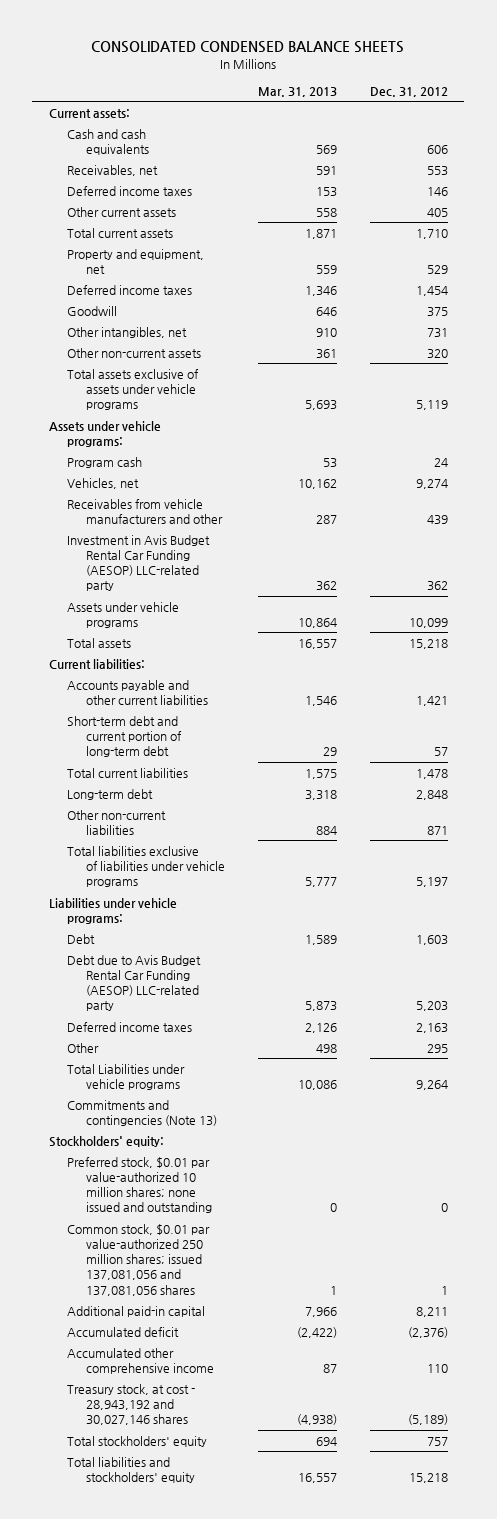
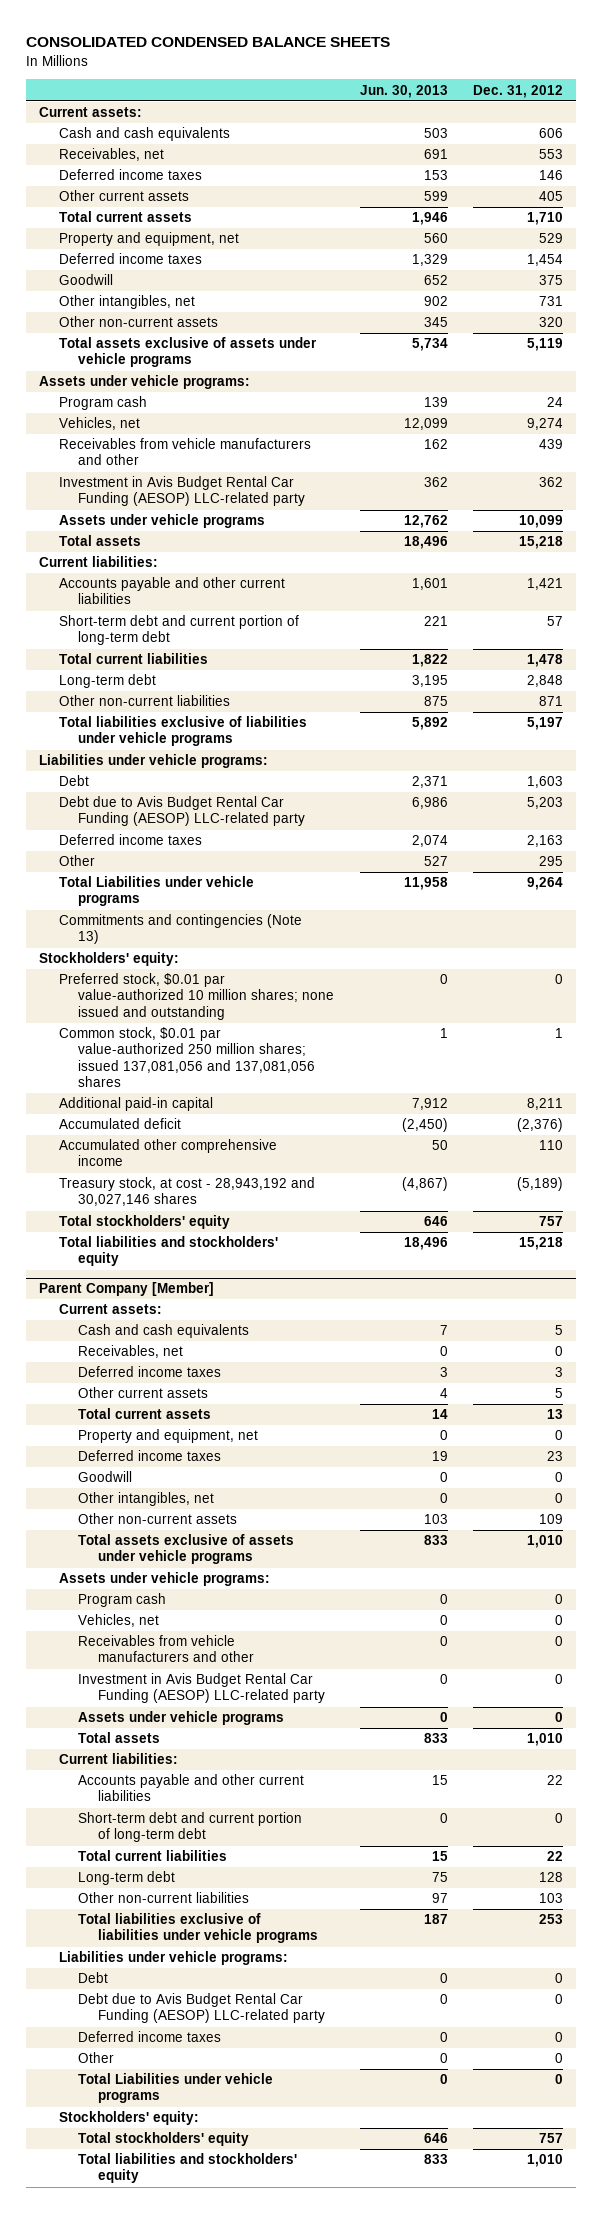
- | Mar. 31, 2013 | Dec. 31, 2012
+ | Jun. 30, 2013 | Dec. 31, 2012
+ Parent Company [Member]
+ Current assets:
+ Cash and cash equivalents | 7 | 5
+ Receivables, net | 0 | 0
+ Deferred income taxes | 3 | 3
+ Other current assets | 4 | 5
+ Total current assets | 14 | 13
+ Property and equipment, net | 0 | 0
+ Deferred income taxes | 19 | 23
+ Goodwill | 0 | 0
+ Other intangibles, net | 0 | 0
+ Other non-current assets | 103 | 109
+ Total assets exclusive of assets under vehicle programs | 833 | 1,010
+ Assets under vehicle programs:
+ Program cash | 0 | 0
+ Vehicles, net | 0 | 0
+ Receivables from vehicle manufacturers and other | 0 | 0
+ Investment in Avis Budget Rental Car Funding (AESOP) LLC-related party | 0 | 0
+ Assets under vehicle programs | 0 | 0
+ Total assets | 833 | 1,010
+ Current liabilities:
+ Accounts payable and other current liabilities | 15 | 22
+ Short-term debt and current portion of long-term debt | 0 | 0
+ Total current liabilities | 15 | 22
+ Long-term debt | 75 | 128
+ Other non-current liabilities | 97 | 103
+ Total liabilities exclusive of liabilities under vehicle programs | 187 | 253
+ Liabilities under vehicle programs:
+ Debt | 0 | 0
+ Debt due to Avis Budget Rental Car Funding (AESOP) LLC-related party | 0 | 0
+ Deferred income taxes | 0 | 0
+ Other | 0 | 0
+ Total Liabilities under vehicle programs | 0 | 0
+ Stockholders' equity:
+ Total stockholders' equity | 646 | 757
+ Total liabilities and stockholders' equity | 833 | 1,010

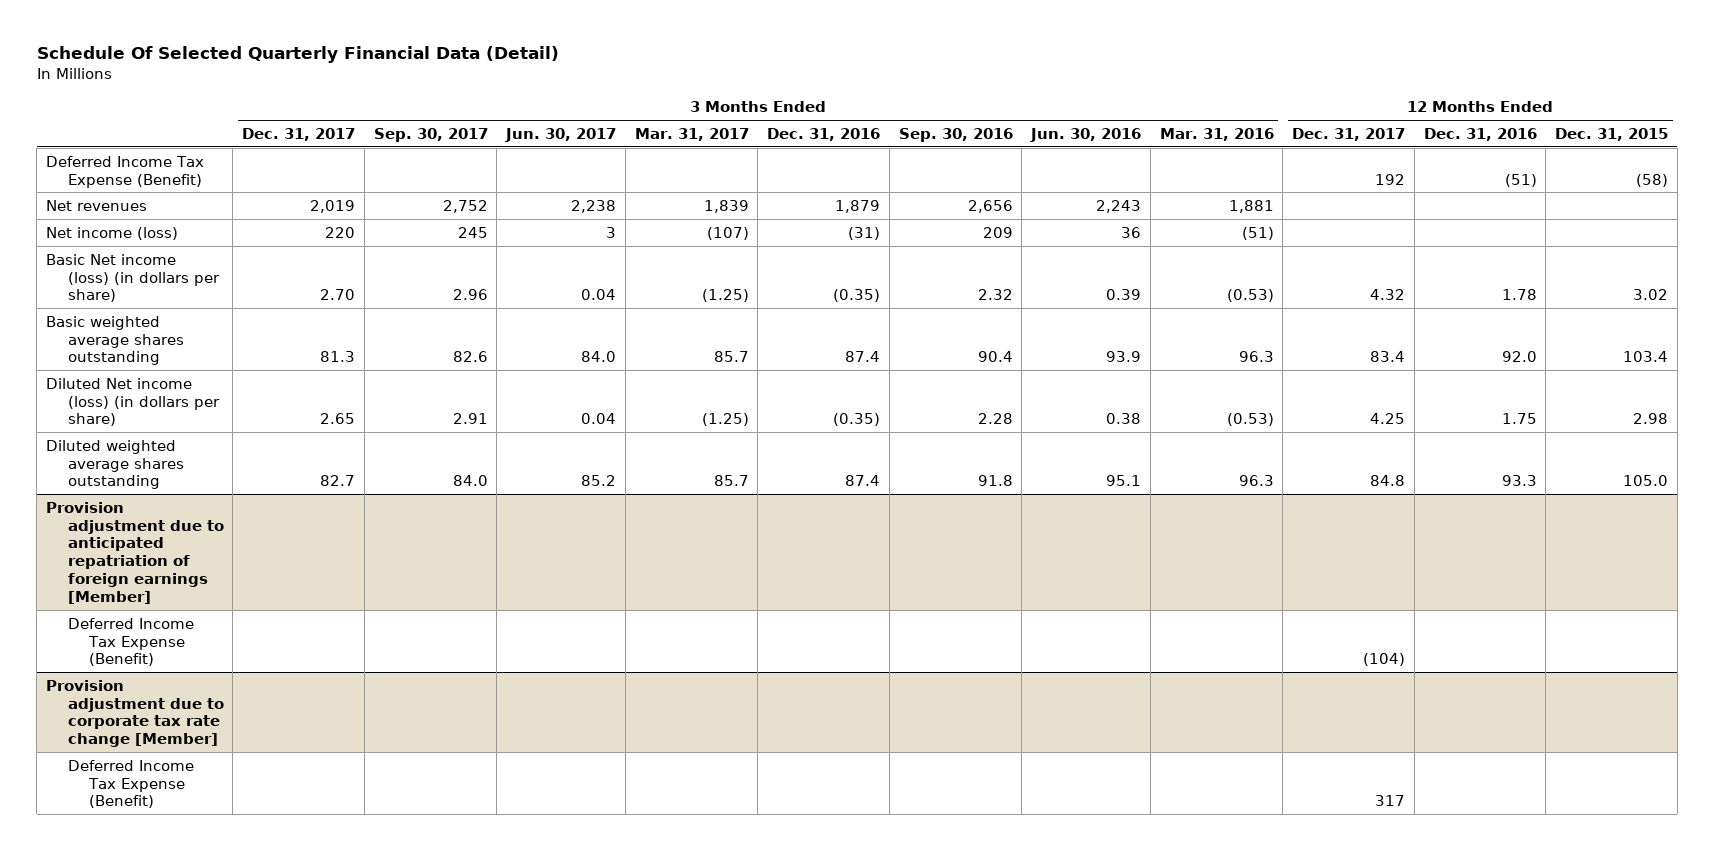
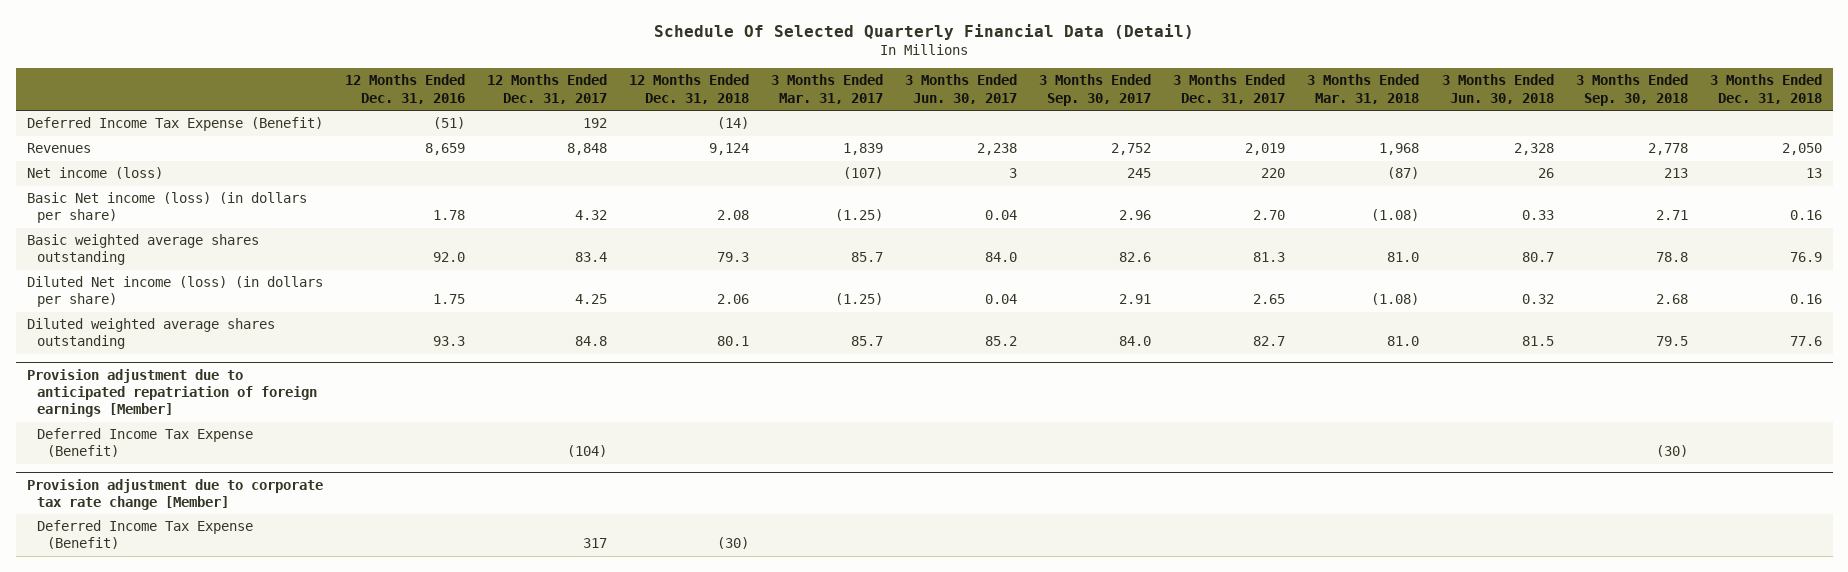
- | 3 Months Ended Dec. 31, 2017 | 3 Months Ended Sep. 30, 2017 | 3 Months Ended Jun. 30, 2017 | 3 Months Ended Mar. 31, 2017 | 3 Months Ended Dec. 31, 2016 | 3 Months Ended Sep. 30, 2016 | 3 Months Ended Jun. 30, 2016 | 3 Months Ended Mar. 31, 2016 | 12 Months Ended Dec. 31, 2017 | 12 Months Ended Dec. 31, 2016 | 12 Months Ended Dec. 31, 2015
+ | 12 Months Ended Dec. 31, 2016 | 12 Months Ended Dec. 31, 2017 | 12 Months Ended Dec. 31, 2018 | 3 Months Ended Mar. 31, 2017 | 3 Months Ended Jun. 30, 2017 | 3 Months Ended Sep. 30, 2017 | 3 Months Ended Dec. 31, 2017 | 3 Months Ended Mar. 31, 2018 | 3 Months Ended Jun. 30, 2018 | 3 Months Ended Sep. 30, 2018 | 3 Months Ended Dec. 31, 2018
- Net revenues | 2,019 | 2,752 | 2,238 | 1,839 | 1,879 | 2,656 | 2,243 | 1,881 | | |
+ Revenues | 8,659 | 8,848 | 9,124 | 1,839 | 2,238 | 2,752 | 2,019 | 1,968 | 2,328 | 2,778 | 2,050

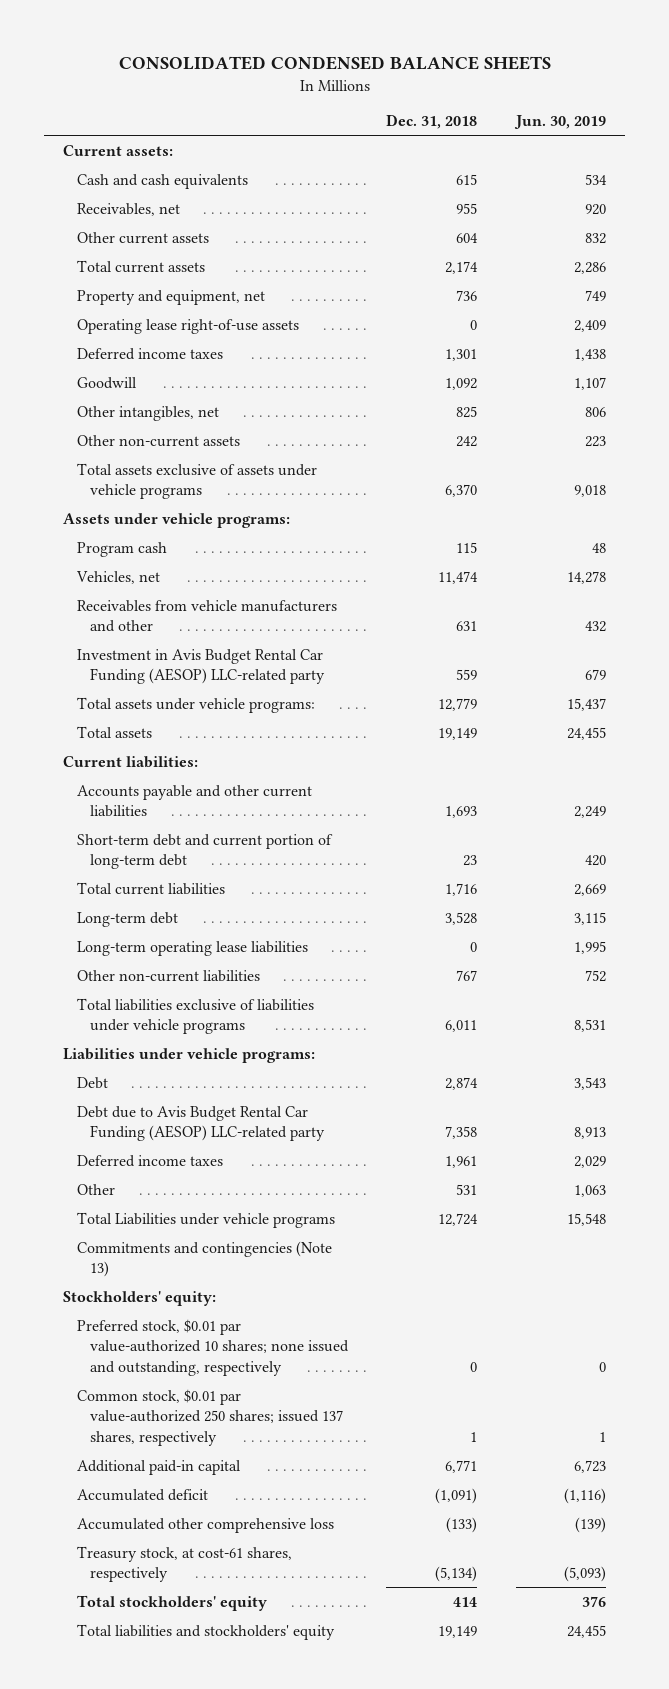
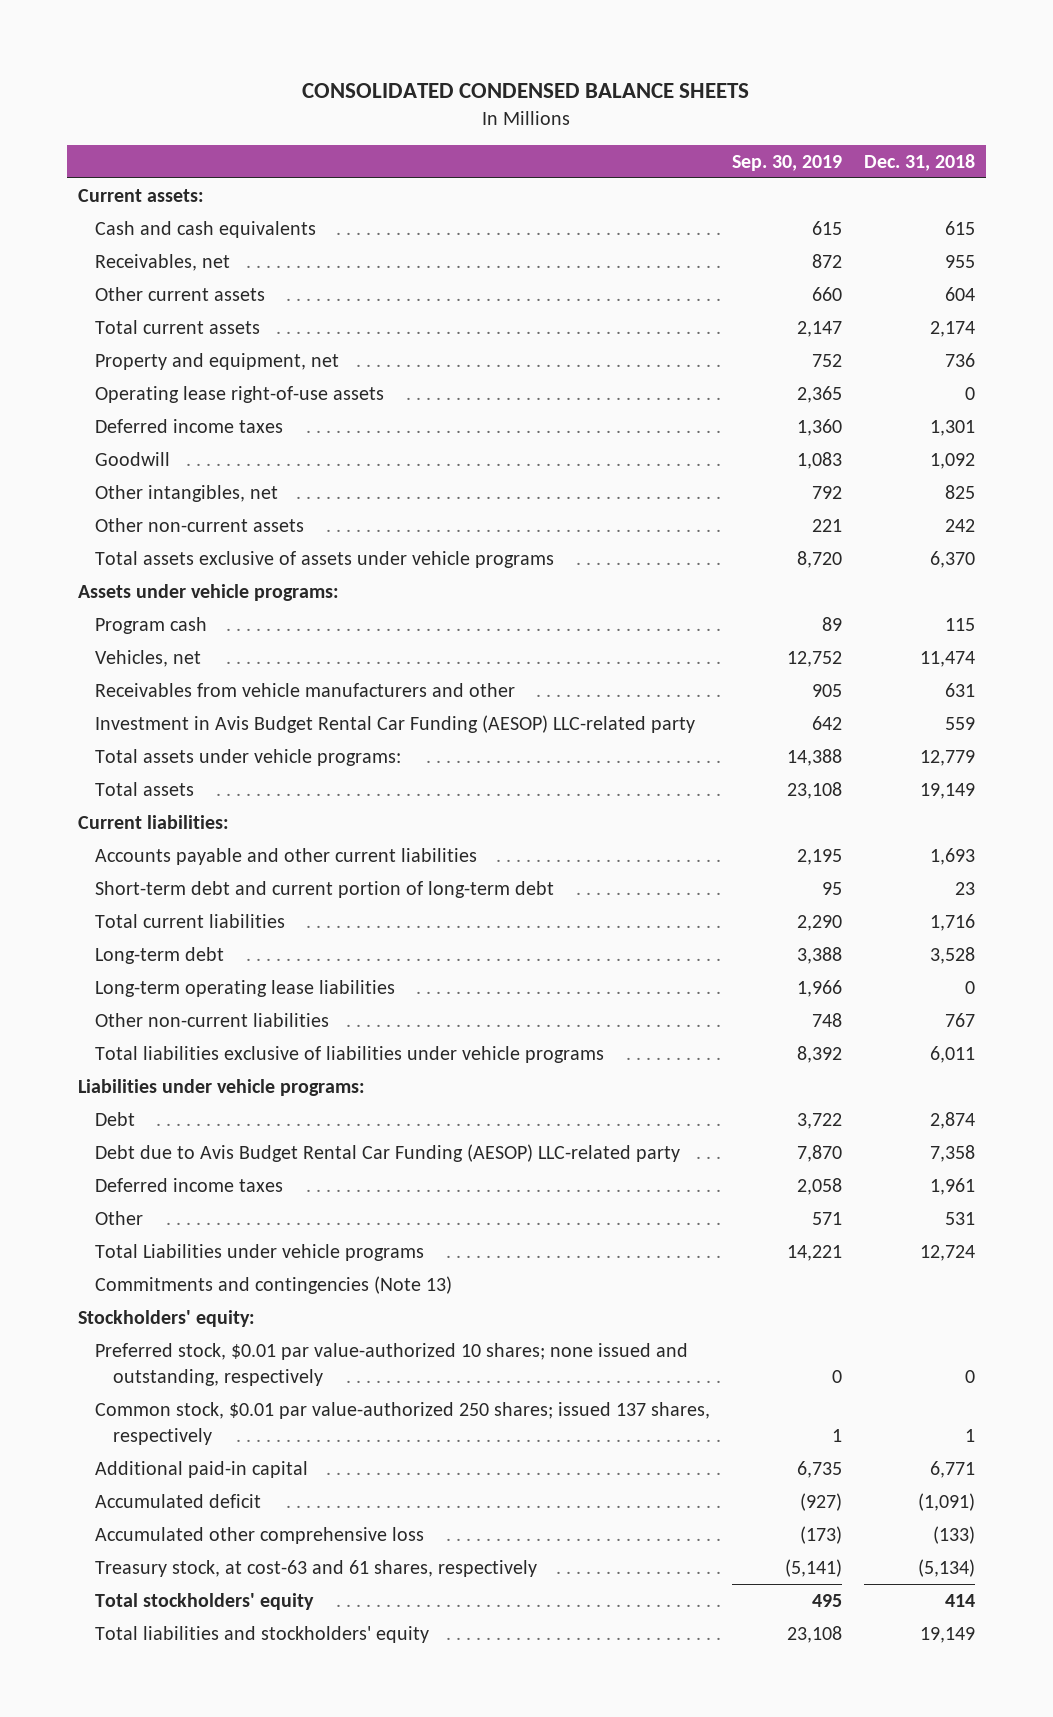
- | Dec. 31, 2018 | Jun. 30, 2019
+ | Sep. 30, 2019 | Dec. 31, 2018
- Treasury stock, at cost-61 shares, respectively | (5,134) | (5,093)
+ Treasury stock, at cost-63 and 61 shares, respectively | (5,141) | (5,134)

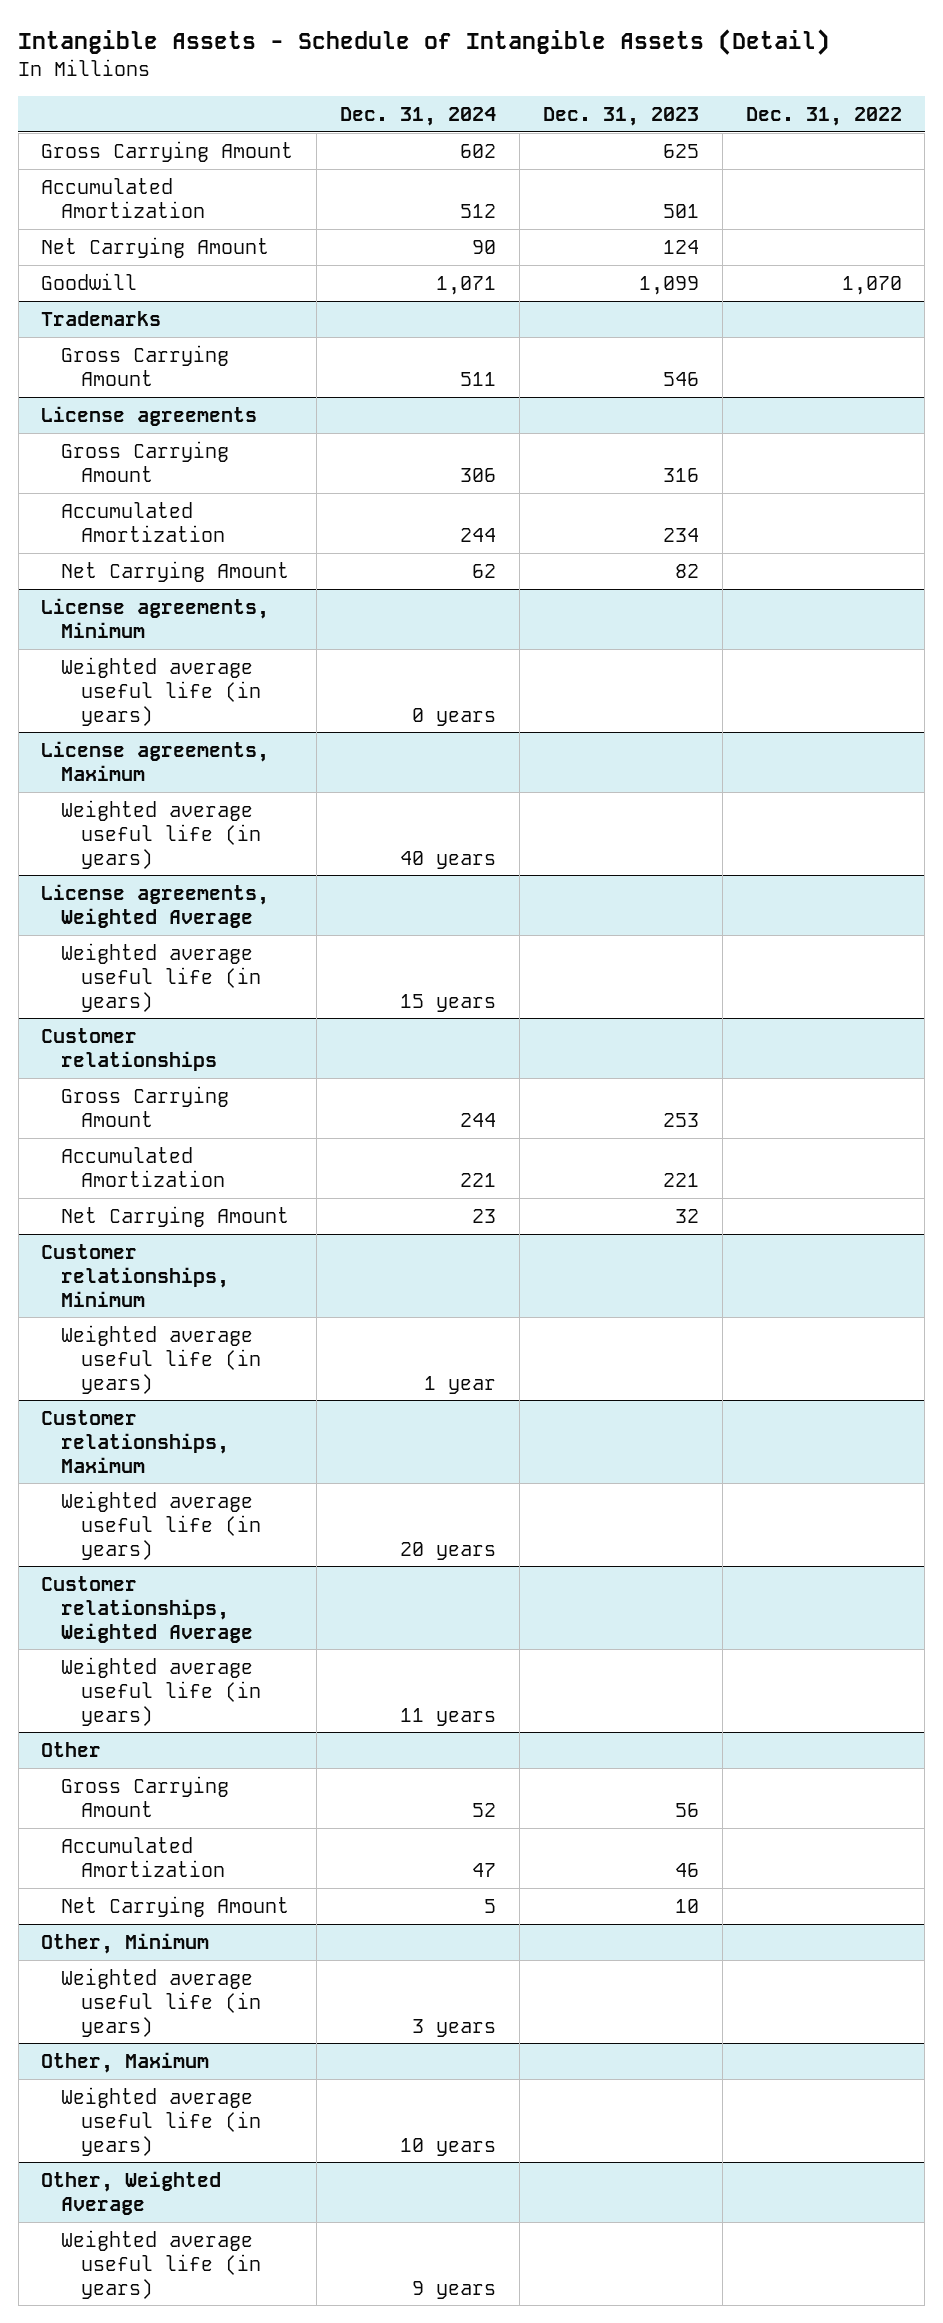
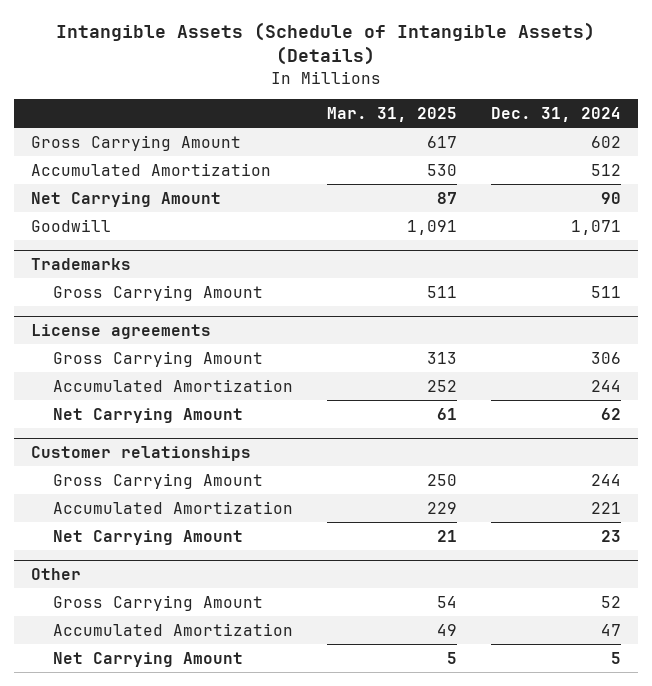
- Intangible Assets - Schedule of Intangible Assets (Detail)
+ Intangible Assets (Schedule of Intangible Assets) (Details)
- | Dec. 31, 2024 | Dec. 31, 2023 | Dec. 31, 2022
+ | Mar. 31, 2025 | Dec. 31, 2024
- License agreements, Minimum
- Weighted average useful life (in years) | 0 years | |
- License agreements, Maximum
- Weighted average useful life (in years) | 40 years | |
- License agreements, Weighted Average
- Weighted average useful life (in years) | 15 years | |
- Customer relationships, Minimum
- Weighted average useful life (in years) | 1 year | |
- Customer relationships, Maximum
- Weighted average useful life (in years) | 20 years | |
- Customer relationships, Weighted Average
- Weighted average useful life (in years) | 11 years | |
- Other, Minimum
- Weighted average useful life (in years) | 3 years | |
- Other, Maximum
- Weighted average useful life (in years) | 10 years | |
- Other, Weighted Average
- Weighted average useful life (in years) | 9 years | |

